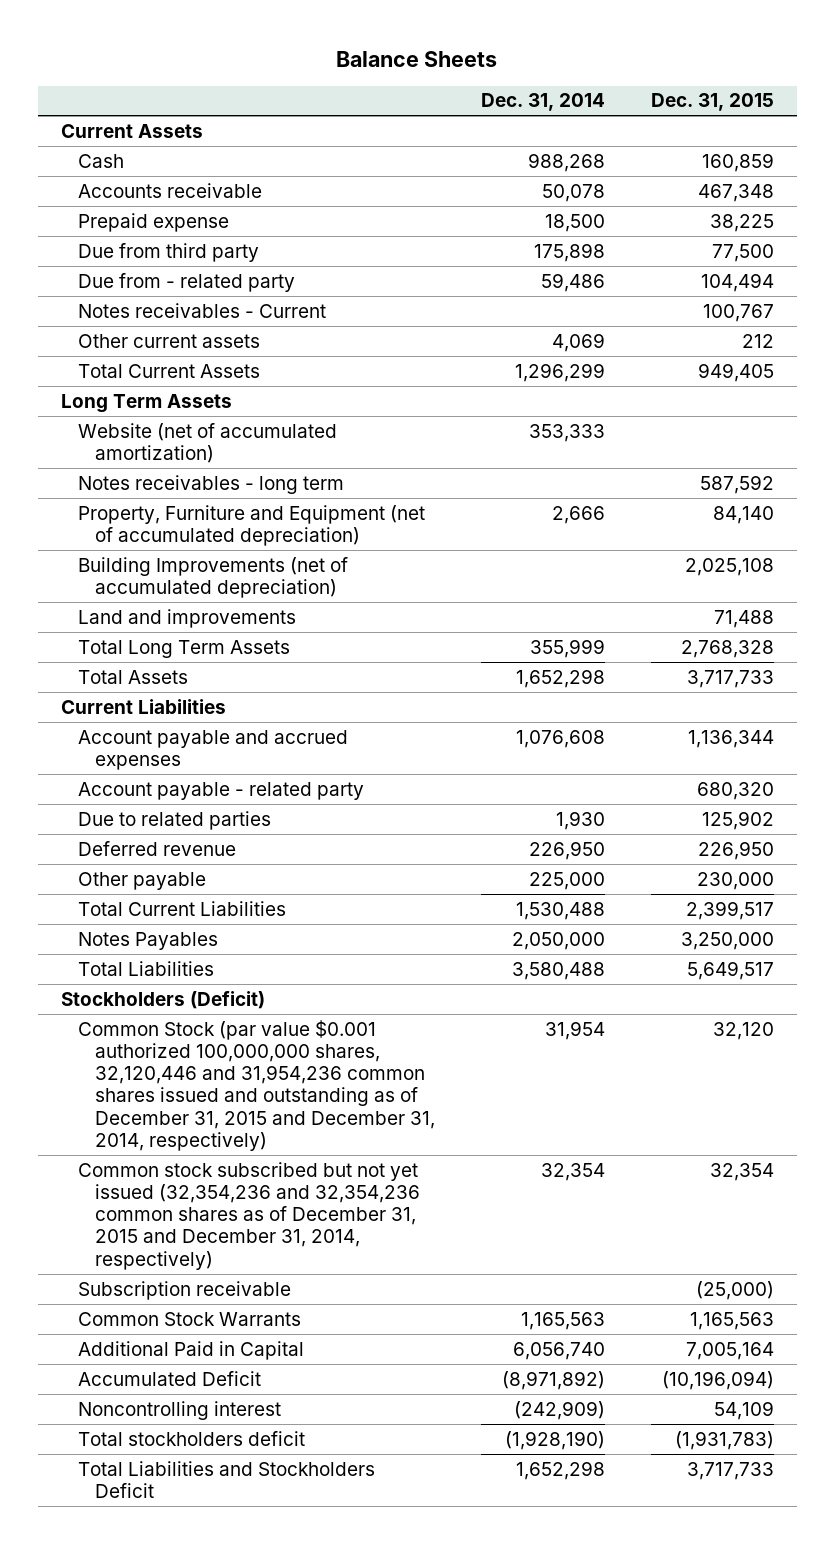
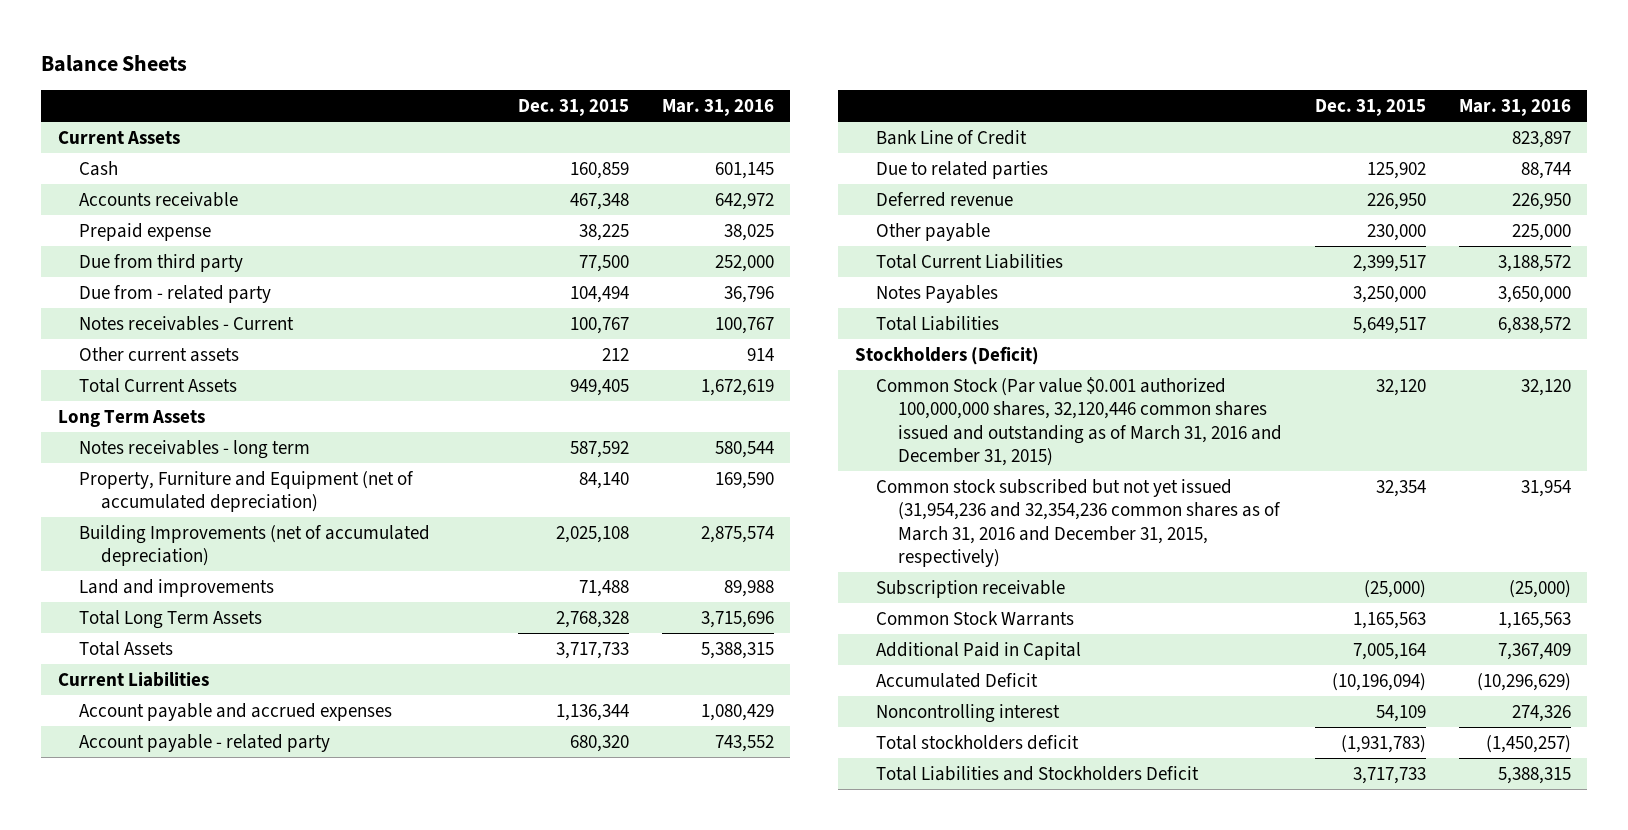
- | Dec. 31, 2014 | Dec. 31, 2015
+ | Dec. 31, 2015 | Mar. 31, 2016
- Website (net of accumulated amortization) | 353,333 |
+ Bank Line of Credit | | 823,897
- Common Stock (par value $0.001 authorized 100,000,000 shares, 32,120,446 and 31,954,236 common shares issued and outstanding as of December 31, 2015 and December 31, 2014, respectively) | 31,954 | 32,120
- Common stock subscribed but not yet issued (32,354,236 and 32,354,236 common shares as of December 31, 2015 and December 31, 2014, respectively) | 32,354 | 32,354
+ Common Stock (Par value $0.001 authorized 100,000,000 shares, 32,120,446 common shares issued and outstanding as of March 31, 2016 and December 31, 2015) | 32,120 | 32,120
+ Common stock subscribed but not yet issued (31,954,236 and 32,354,236 common shares as of March 31, 2016 and December 31, 2015, respectively) | 32,354 | 31,954

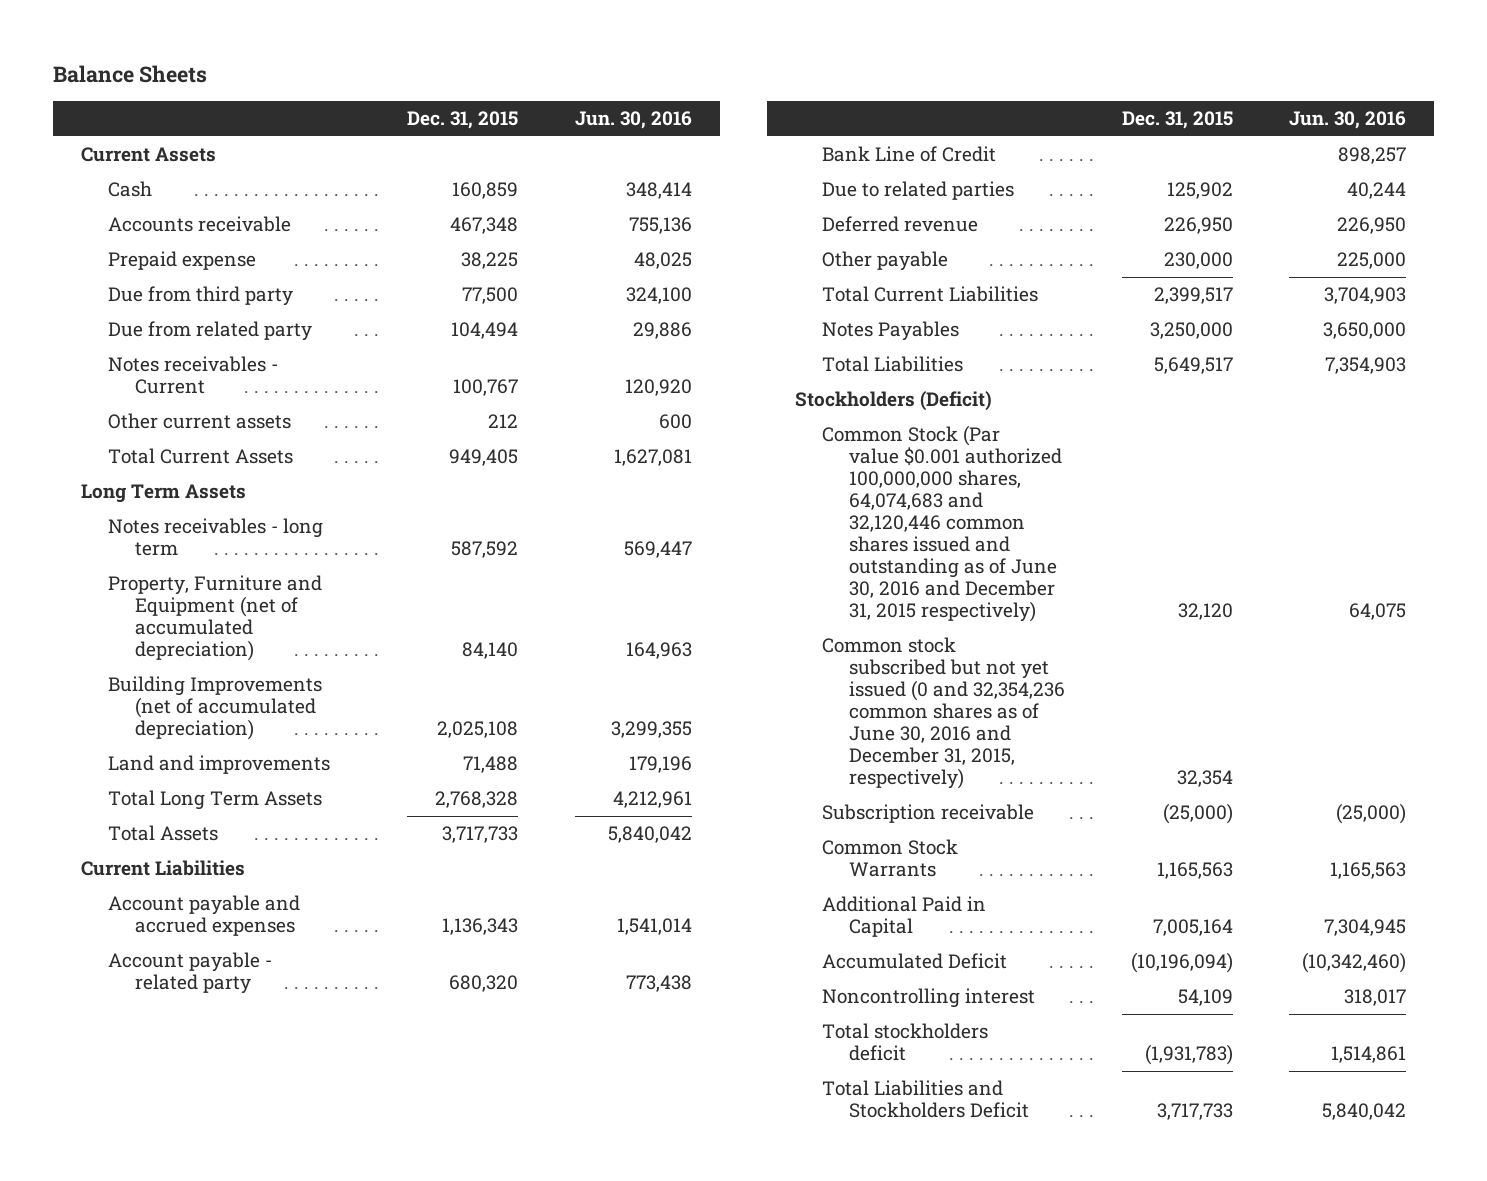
- | Dec. 31, 2015 | Mar. 31, 2016
+ | Dec. 31, 2015 | Jun. 30, 2016
- Due from - related party | 104,494 | 36,796
+ Due from related party | 104,494 | 29,886
- Account payable and accrued expenses | 1,136,344 | 1,080,429
+ Account payable and accrued expenses | 1,136,343 | 1,541,014
- Common Stock (Par value $0.001 authorized 100,000,000 shares, 32,120,446 common shares issued and outstanding as of March 31, 2016 and December 31, 2015) | 32,120 | 32,120
- Common stock subscribed but not yet issued (31,954,236 and 32,354,236 common shares as of March 31, 2016 and December 31, 2015, respectively) | 32,354 | 31,954
+ Common Stock (Par value $0.001 authorized 100,000,000 shares, 64,074,683 and 32,120,446 common shares issued and outstanding as of June 30, 2016 and December 31, 2015 respectively) | 32,120 | 64,075
+ Common stock subscribed but not yet issued (0 and 32,354,236 common shares as of June 30, 2016 and December 31, 2015, respectively) | 32,354 |

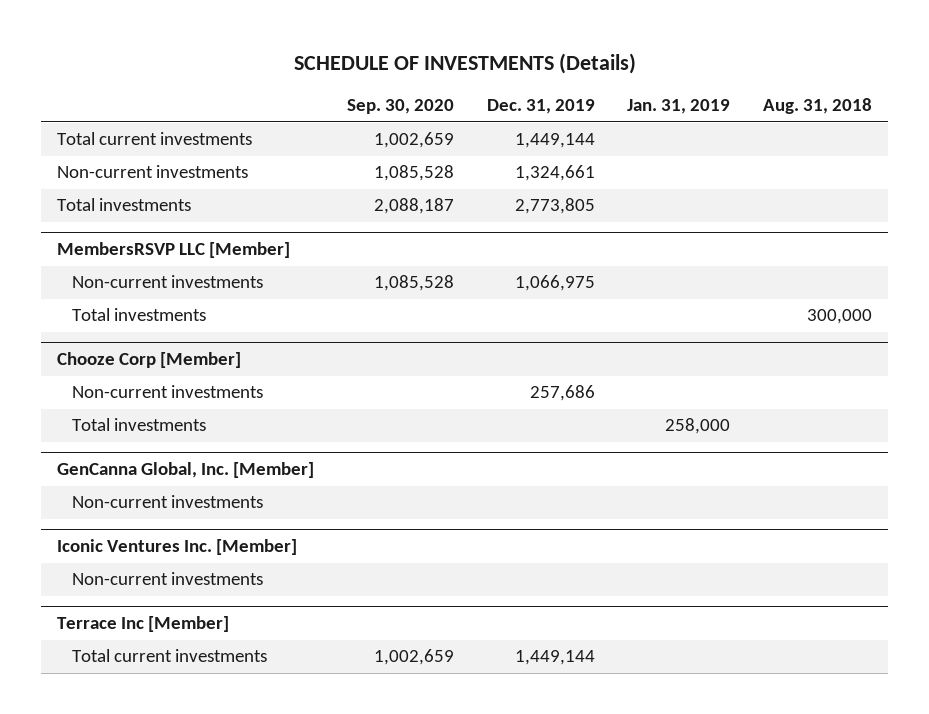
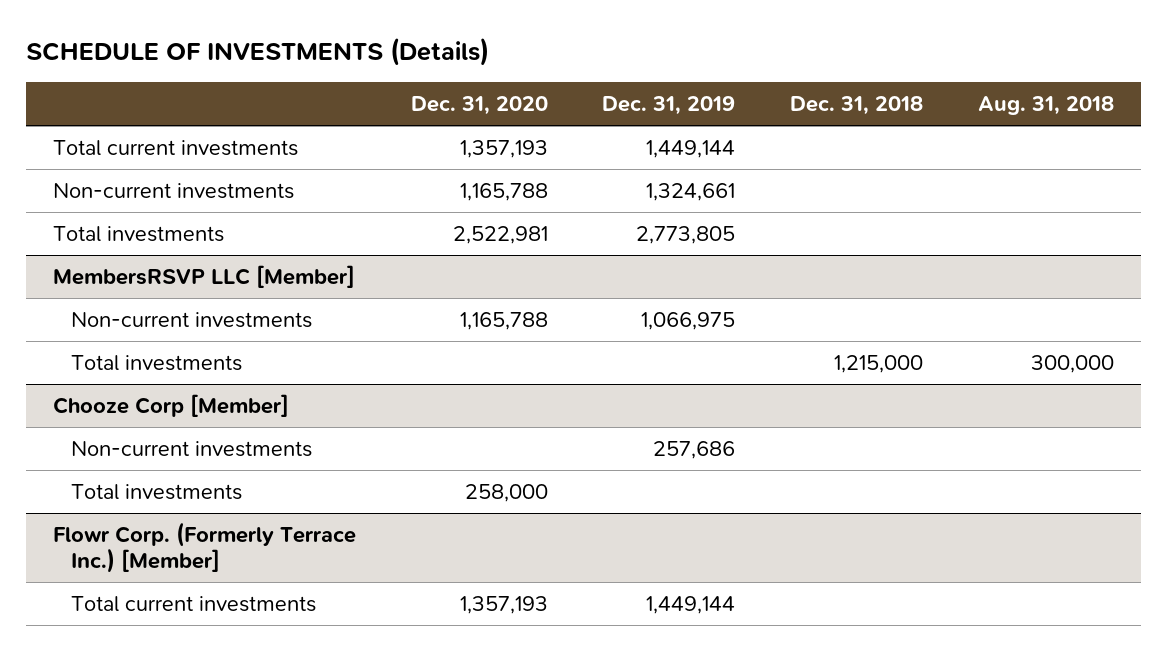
- | Sep. 30, 2020 | Dec. 31, 2019 | Jan. 31, 2019 | Aug. 31, 2018
+ | Dec. 31, 2020 | Dec. 31, 2019 | Dec. 31, 2018 | Aug. 31, 2018
- GenCanna Global, Inc. [Member]
- Non-current investments
- Iconic Ventures Inc. [Member]
- Non-current investments
- Terrace Inc [Member]
+ Flowr Corp. (Formerly Terrace Inc.) [Member]

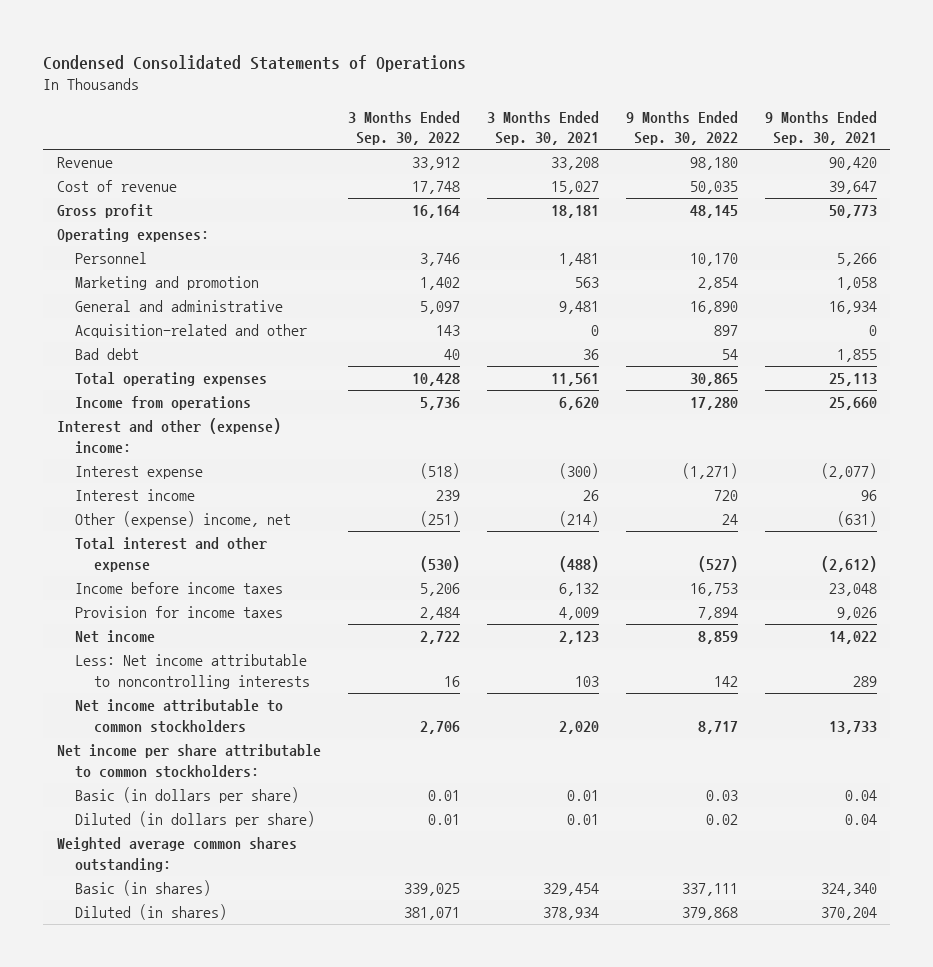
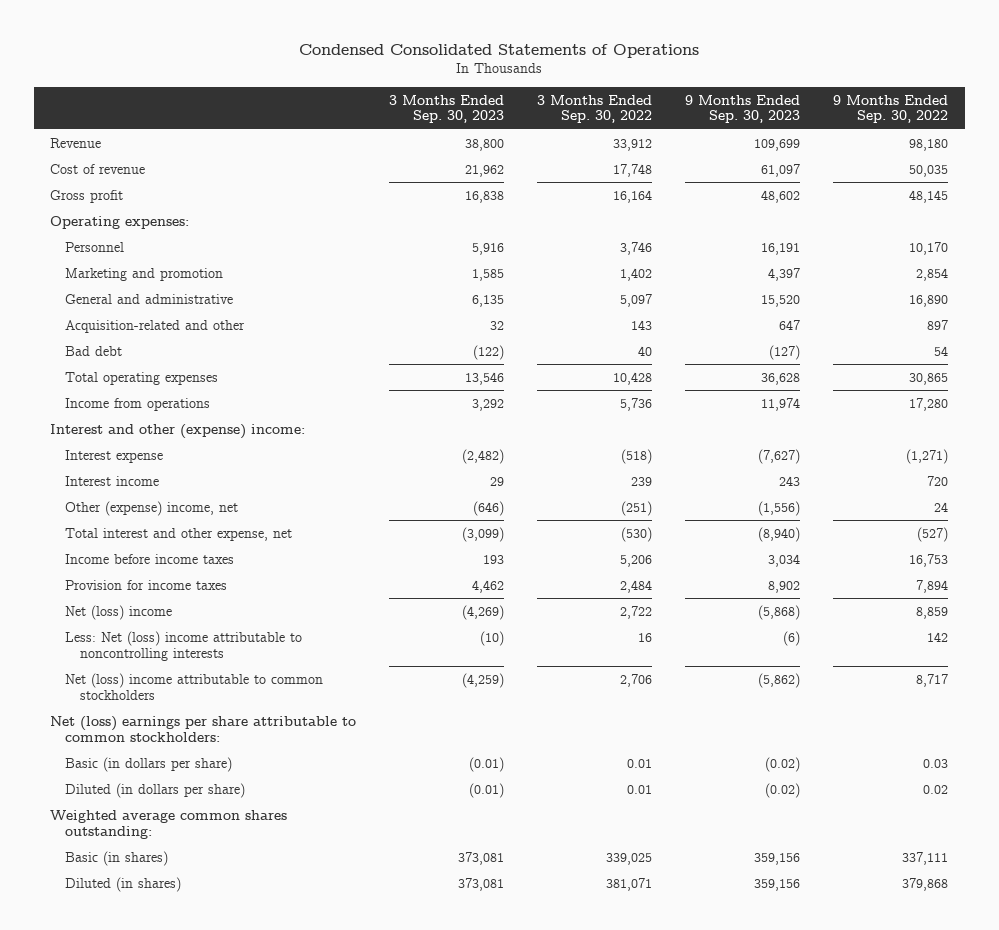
- | 3 Months Ended Sep. 30, 2022 | 3 Months Ended Sep. 30, 2021 | 9 Months Ended Sep. 30, 2022 | 9 Months Ended Sep. 30, 2021
+ | 3 Months Ended Sep. 30, 2023 | 3 Months Ended Sep. 30, 2022 | 9 Months Ended Sep. 30, 2023 | 9 Months Ended Sep. 30, 2022
- Total interest and other expense | (530) | (488) | (527) | (2,612)
+ Total interest and other expense, net | (3,099) | (530) | (8,940) | (527)
- Net income | 2,722 | 2,123 | 8,859 | 14,022
- Less: Net income attributable to noncontrolling interests | 16 | 103 | 142 | 289
- Net income attributable to common stockholders | 2,706 | 2,020 | 8,717 | 13,733
- Net income per share attributable to common stockholders:
+ Net (loss) income | (4,269) | 2,722 | (5,868) | 8,859
+ Less: Net (loss) income attributable to noncontrolling interests | (10) | 16 | (6) | 142
+ Net (loss) income attributable to common stockholders | (4,259) | 2,706 | (5,862) | 8,717
+ Net (loss) earnings per share attributable to common stockholders:

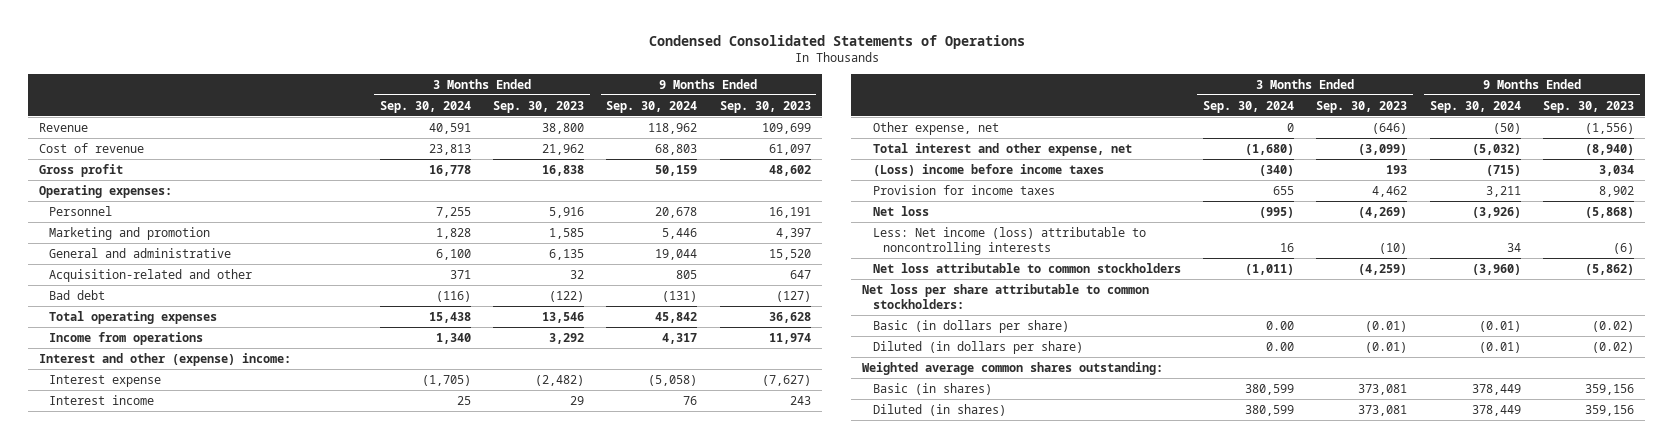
- | 3 Months Ended Sep. 30, 2023 | 3 Months Ended Sep. 30, 2022 | 9 Months Ended Sep. 30, 2023 | 9 Months Ended Sep. 30, 2022
+ | 3 Months Ended Sep. 30, 2024 | 3 Months Ended Sep. 30, 2023 | 9 Months Ended Sep. 30, 2024 | 9 Months Ended Sep. 30, 2023
- Other (expense) income, net | (646) | (251) | (1,556) | 24
+ Other expense, net | 0 | (646) | (50) | (1,556)
- Income before income taxes | 193 | 5,206 | 3,034 | 16,753
+ (Loss) income before income taxes | (340) | 193 | (715) | 3,034
- Net (loss) income | (4,269) | 2,722 | (5,868) | 8,859
- Less: Net (loss) income attributable to noncontrolling interests | (10) | 16 | (6) | 142
- Net (loss) income attributable to common stockholders | (4,259) | 2,706 | (5,862) | 8,717
- Net (loss) earnings per share attributable to common stockholders:
+ Net loss | (995) | (4,269) | (3,926) | (5,868)
+ Less: Net income (loss) attributable to noncontrolling interests | 16 | (10) | 34 | (6)
+ Net loss attributable to common stockholders | (1,011) | (4,259) | (3,960) | (5,862)
+ Net loss per share attributable to common stockholders:

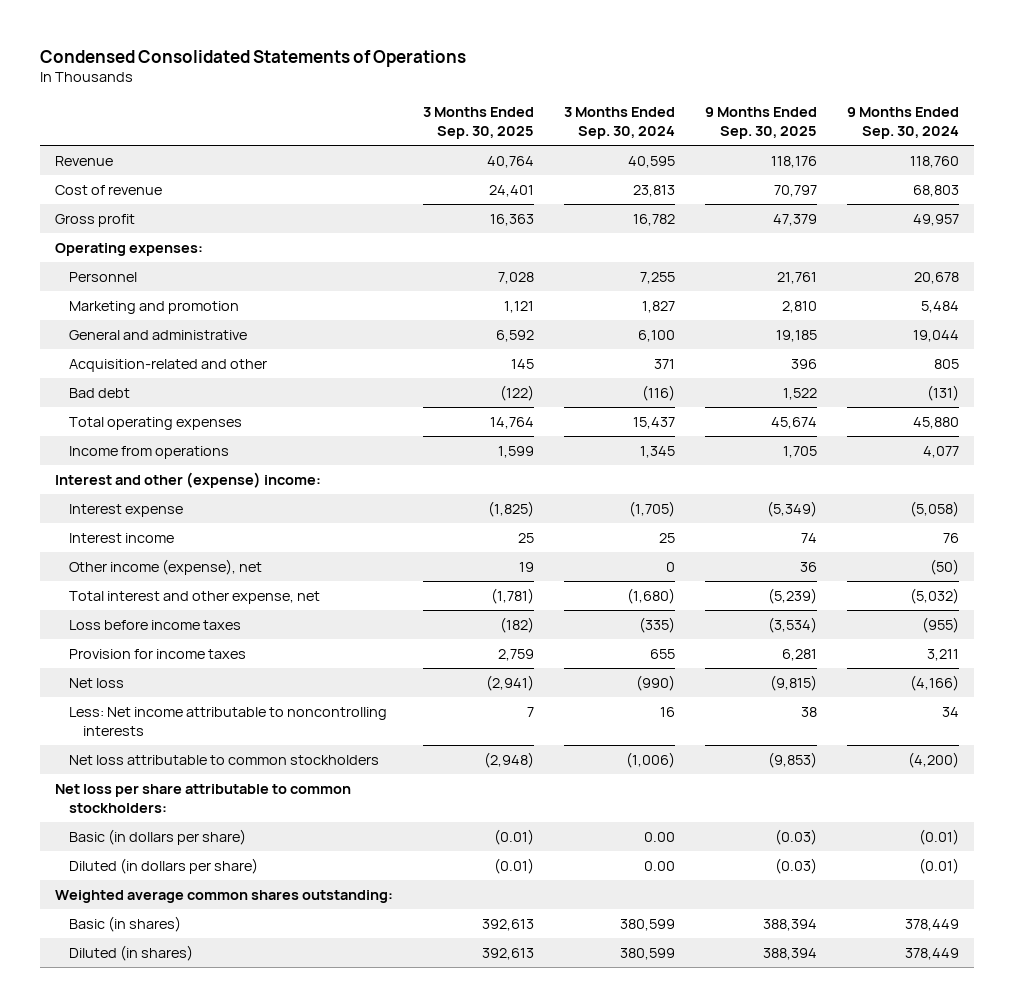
- | 3 Months Ended Sep. 30, 2024 | 3 Months Ended Sep. 30, 2023 | 9 Months Ended Sep. 30, 2024 | 9 Months Ended Sep. 30, 2023
+ | 3 Months Ended Sep. 30, 2025 | 3 Months Ended Sep. 30, 2024 | 9 Months Ended Sep. 30, 2025 | 9 Months Ended Sep. 30, 2024
- Revenue | 40,591 | 38,800 | 118,962 | 109,699
+ Revenue | 40,764 | 40,595 | 118,176 | 118,760
- Gross profit | 16,778 | 16,838 | 50,159 | 48,602
+ Gross profit | 16,363 | 16,782 | 47,379 | 49,957
- Marketing and promotion | 1,828 | 1,585 | 5,446 | 4,397
+ Marketing and promotion | 1,121 | 1,827 | 2,810 | 5,484
- Total operating expenses | 15,438 | 13,546 | 45,842 | 36,628
- Income from operations | 1,340 | 3,292 | 4,317 | 11,974
+ Total operating expenses | 14,764 | 15,437 | 45,674 | 45,880
+ Income from operations | 1,599 | 1,345 | 1,705 | 4,077
- Other expense, net | 0 | (646) | (50) | (1,556)
+ Other income (expense), net | 19 | 0 | 36 | (50)
- (Loss) income before income taxes | (340) | 193 | (715) | 3,034
+ Loss before income taxes | (182) | (335) | (3,534) | (955)
- Net loss | (995) | (4,269) | (3,926) | (5,868)
- Less: Net income (loss) attributable to noncontrolling interests | 16 | (10) | 34 | (6)
- Net loss attributable to common stockholders | (1,011) | (4,259) | (3,960) | (5,862)
+ Net loss | (2,941) | (990) | (9,815) | (4,166)
+ Less: Net income attributable to noncontrolling interests | 7 | 16 | 38 | 34
+ Net loss attributable to common stockholders | (2,948) | (1,006) | (9,853) | (4,200)

